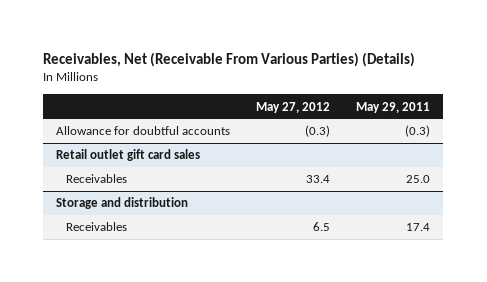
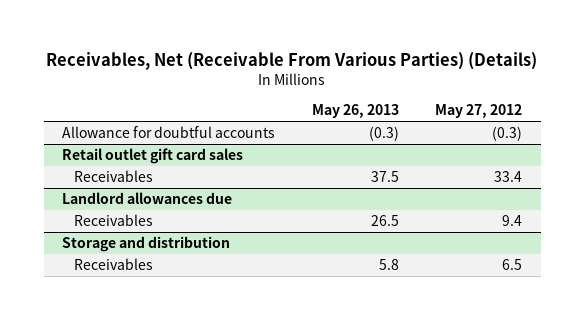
- | May 27, 2012 | May 29, 2011
+ | May 26, 2013 | May 27, 2012
+ Landlord allowances due
+ Receivables | 26.5 | 9.4

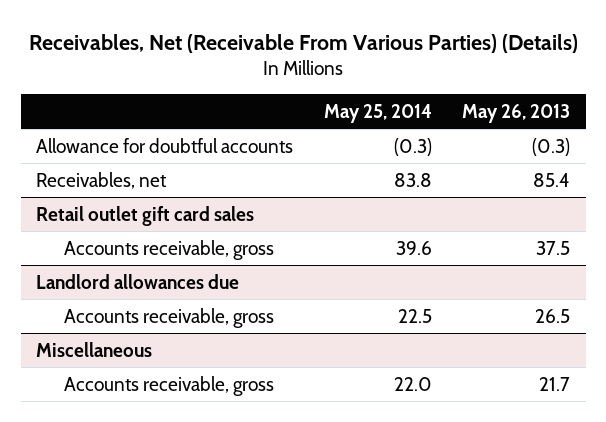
- | May 26, 2013 | May 27, 2012
+ | May 25, 2014 | May 26, 2013
+ Receivables, net | 83.8 | 85.4
@ Retail outlet gift card sales
- Receivables | 37.5 | 33.4
+ Accounts receivable, gross | 39.6 | 37.5
@ Landlord allowances due
- Receivables | 26.5 | 9.4
- Storage and distribution
- Receivables | 5.8 | 6.5
@ Landlord allowances due
+ Accounts receivable, gross | 22.5 | 26.5
+ Miscellaneous
+ Accounts receivable, gross | 22.0 | 21.7

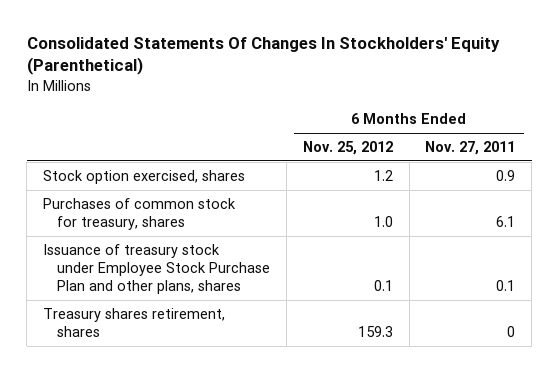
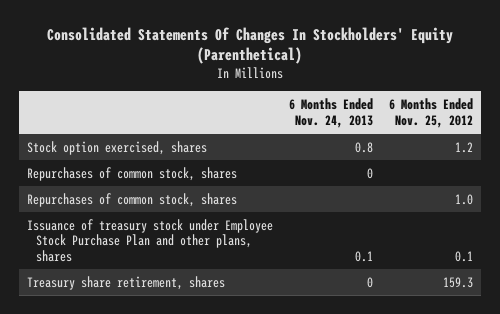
- | 6 Months Ended Nov. 25, 2012 | 6 Months Ended Nov. 27, 2011
+ | 6 Months Ended Nov. 24, 2013 | 6 Months Ended Nov. 25, 2012
- Purchases of common stock for treasury, shares | 1.0 | 6.1
+ Repurchases of common stock, shares | 0 |
+ Repurchases of common stock, shares | | 1.0
- Treasury shares retirement, shares | 159.3 | 0
+ Treasury share retirement, shares | 0 | 159.3

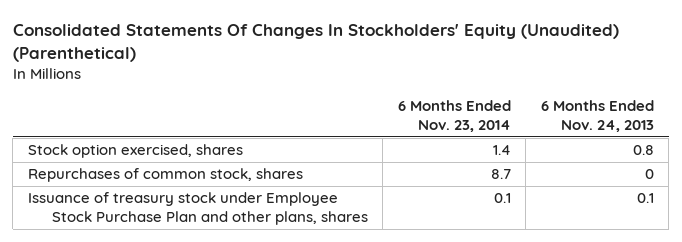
- Consolidated Statements Of Changes In Stockholders' Equity (Parenthetical)
+ Consolidated Statements Of Changes In Stockholders' Equity (Unaudited) (Parenthetical)
- | 6 Months Ended Nov. 24, 2013 | 6 Months Ended Nov. 25, 2012
+ | 6 Months Ended Nov. 23, 2014 | 6 Months Ended Nov. 24, 2013
- Repurchases of common stock, shares | | 1.0
- Treasury share retirement, shares | 0 | 159.3

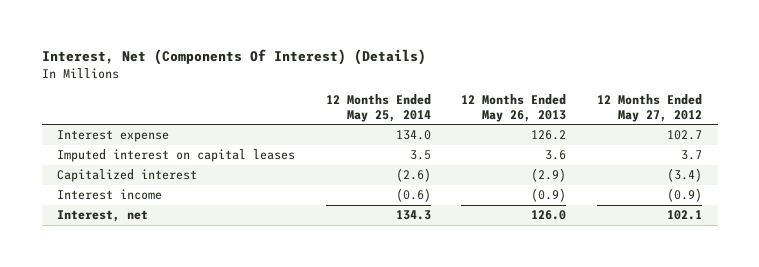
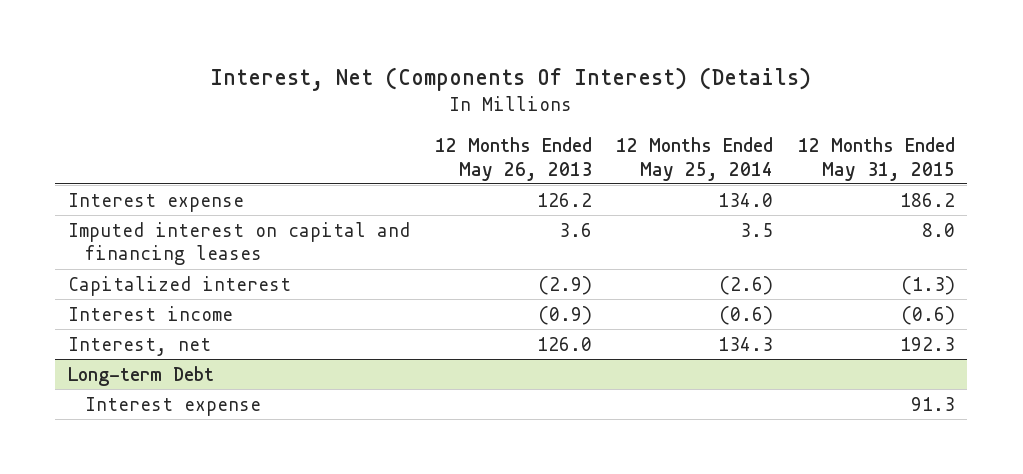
- | 12 Months Ended May 25, 2014 | 12 Months Ended May 26, 2013 | 12 Months Ended May 27, 2012
+ | 12 Months Ended May 26, 2013 | 12 Months Ended May 25, 2014 | 12 Months Ended May 31, 2015
- Imputed interest on capital leases | 3.5 | 3.6 | 3.7
+ Imputed interest on capital and financing leases | 3.6 | 3.5 | 8.0
+ Long-term Debt
+ Interest expense | | | 91.3

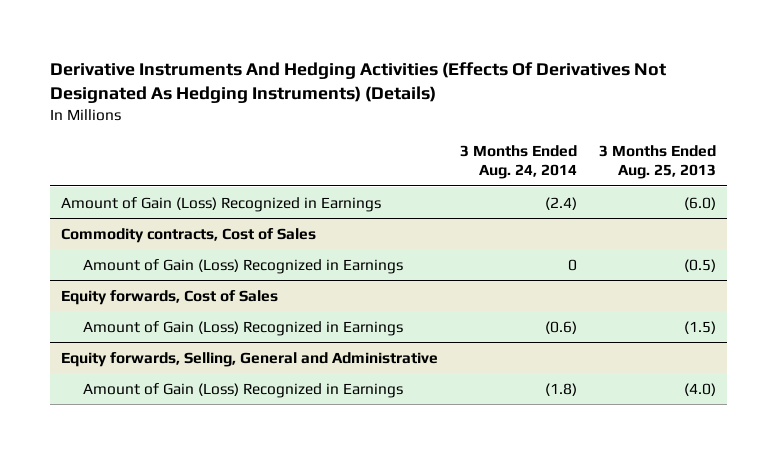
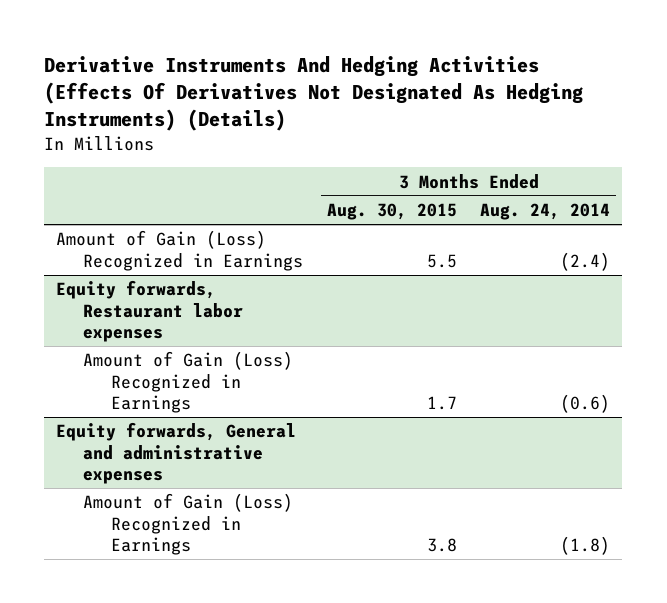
- | 3 Months Ended Aug. 24, 2014 | 3 Months Ended Aug. 25, 2013
+ | 3 Months Ended Aug. 30, 2015 | 3 Months Ended Aug. 24, 2014
- Commodity contracts, Cost of Sales
- Amount of Gain (Loss) Recognized in Earnings | 0 | (0.5)
- Equity forwards, Cost of Sales
+ Equity forwards, Restaurant labor expenses
- Equity forwards, Selling, General and Administrative
+ Equity forwards, General and administrative expenses

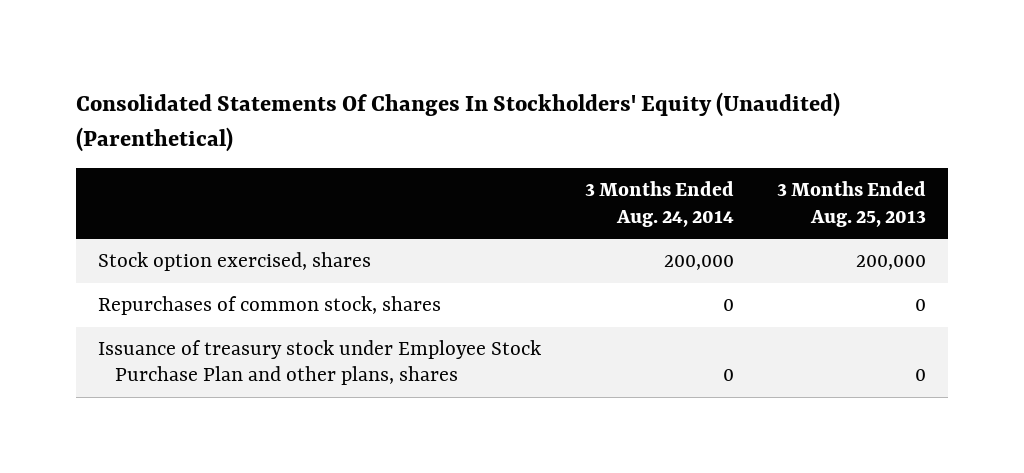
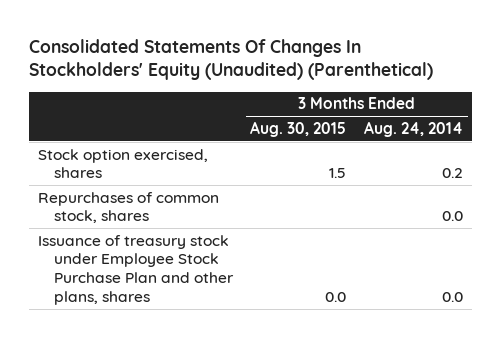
- | 3 Months Ended Aug. 24, 2014 | 3 Months Ended Aug. 25, 2013
+ | 3 Months Ended Aug. 30, 2015 | 3 Months Ended Aug. 24, 2014
- Stock option exercised, shares | 200,000 | 200,000
- Repurchases of common stock, shares | 0 | 0
- Issuance of treasury stock under Employee Stock Purchase Plan and other plans, shares | 0 | 0
+ Stock option exercised, shares | 1.5 | 0.2
+ Repurchases of common stock, shares | | 0.0
+ Issuance of treasury stock under Employee Stock Purchase Plan and other plans, shares | 0.0 | 0.0

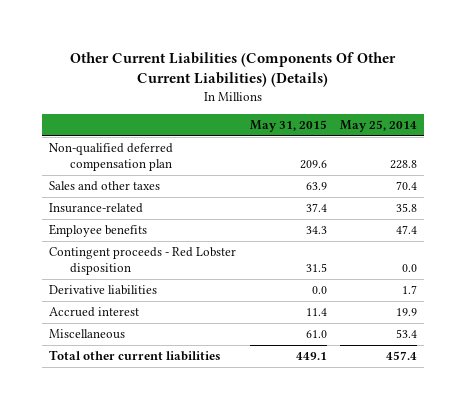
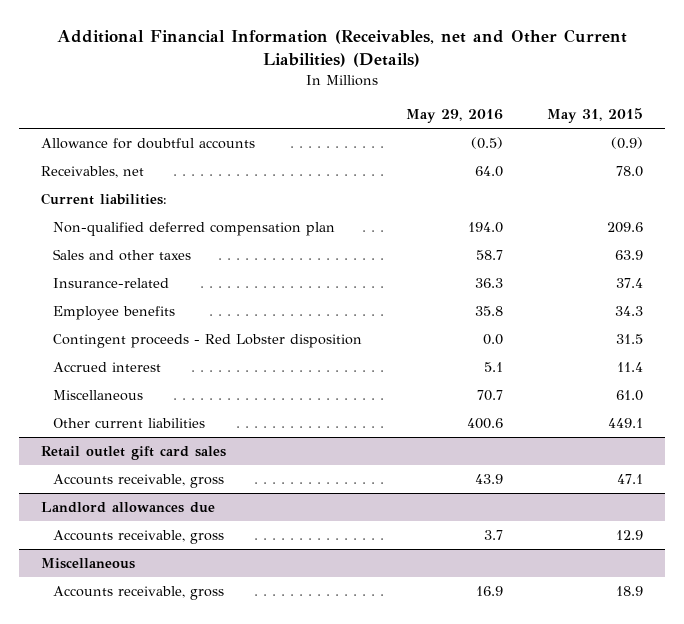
- Other Current Liabilities (Components Of Other Current Liabilities) (Details)
+ Additional Financial Information (Receivables, net and Other Current Liabilities) (Details)
- | May 31, 2015 | May 25, 2014
+ | May 29, 2016 | May 31, 2015
+ Allowance for doubtful accounts | (0.5) | (0.9)
+ Receivables, net | 64.0 | 78.0
+ Current liabilities:
- Derivative liabilities | 0.0 | 1.7
- Total other current liabilities | 449.1 | 457.4
+ Other current liabilities | 400.6 | 449.1
+ Retail outlet gift card sales
+ Accounts receivable, gross | 43.9 | 47.1
+ Landlord allowances due
+ Accounts receivable, gross | 3.7 | 12.9
+ Miscellaneous
+ Accounts receivable, gross | 16.9 | 18.9

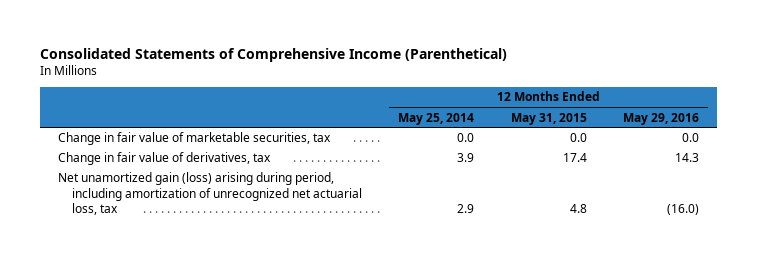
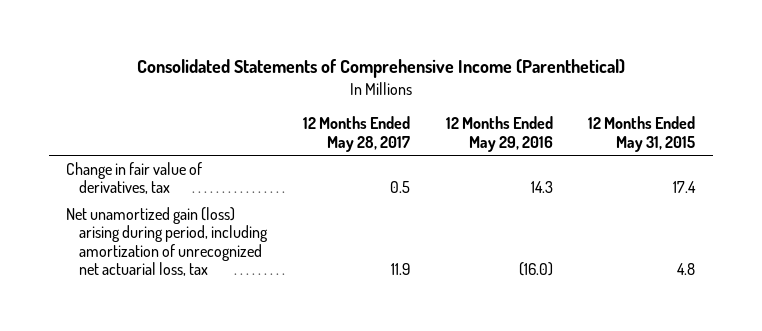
- | 12 Months Ended May 25, 2014 | 12 Months Ended May 31, 2015 | 12 Months Ended May 29, 2016
+ | 12 Months Ended May 28, 2017 | 12 Months Ended May 29, 2016 | 12 Months Ended May 31, 2015
- Change in fair value of marketable securities, tax | 0.0 | 0.0 | 0.0

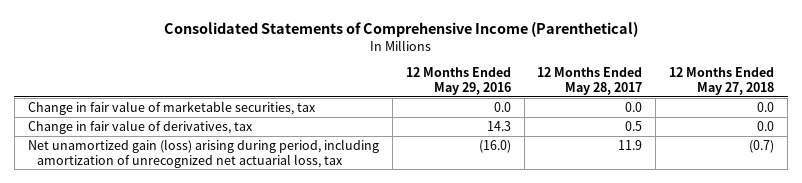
- | 12 Months Ended May 28, 2017 | 12 Months Ended May 29, 2016 | 12 Months Ended May 31, 2015
+ | 12 Months Ended May 29, 2016 | 12 Months Ended May 28, 2017 | 12 Months Ended May 27, 2018
+ Change in fair value of marketable securities, tax | 0.0 | 0.0 | 0.0

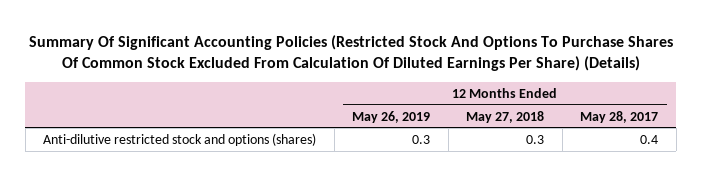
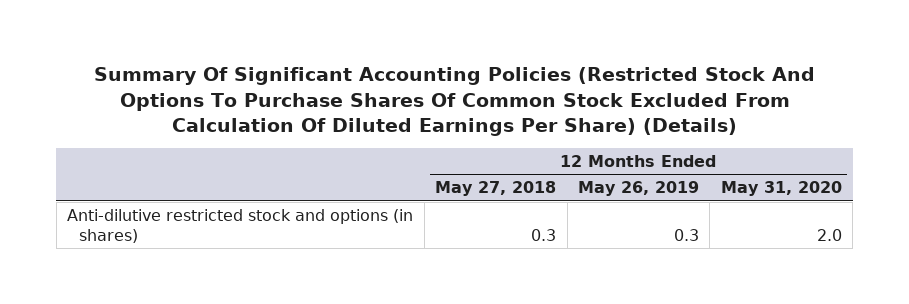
- | 12 Months Ended May 26, 2019 | 12 Months Ended May 27, 2018 | 12 Months Ended May 28, 2017
+ | 12 Months Ended May 27, 2018 | 12 Months Ended May 26, 2019 | 12 Months Ended May 31, 2020
- Anti-dilutive restricted stock and options (shares) | 0.3 | 0.3 | 0.4
+ Anti-dilutive restricted stock and options (in shares) | 0.3 | 0.3 | 2.0

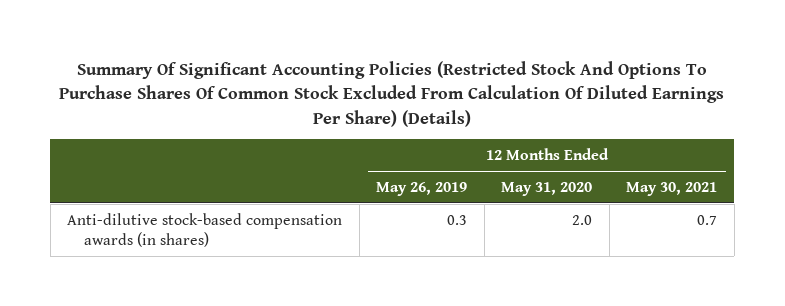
- | 12 Months Ended May 27, 2018 | 12 Months Ended May 26, 2019 | 12 Months Ended May 31, 2020
+ | 12 Months Ended May 26, 2019 | 12 Months Ended May 31, 2020 | 12 Months Ended May 30, 2021
- Anti-dilutive restricted stock and options (in shares) | 0.3 | 0.3 | 2.0
+ Anti-dilutive stock-based compensation awards (in shares) | 0.3 | 2.0 | 0.7

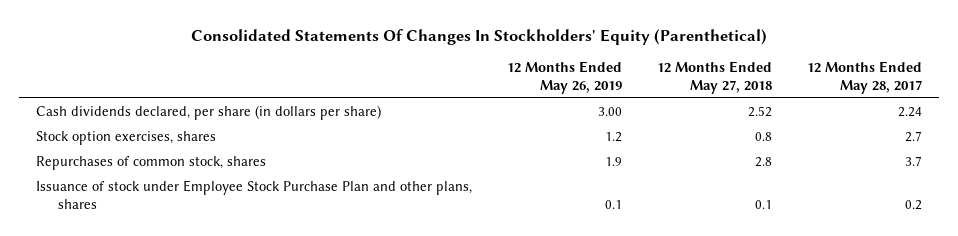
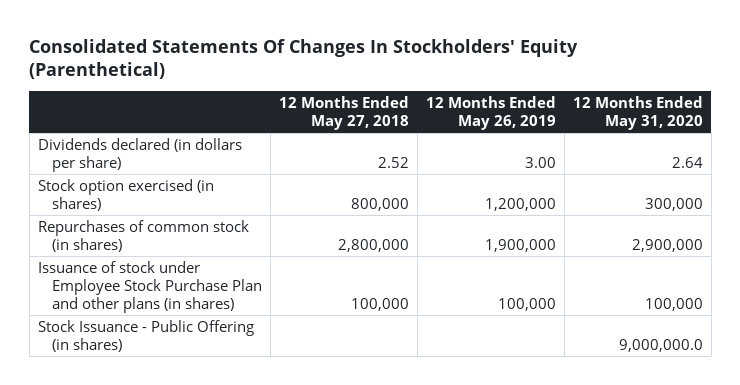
- | 12 Months Ended May 26, 2019 | 12 Months Ended May 27, 2018 | 12 Months Ended May 28, 2017
+ | 12 Months Ended May 27, 2018 | 12 Months Ended May 26, 2019 | 12 Months Ended May 31, 2020
- Cash dividends declared, per share (in dollars per share) | 3.00 | 2.52 | 2.24
- Stock option exercises, shares | 1.2 | 0.8 | 2.7
- Repurchases of common stock, shares | 1.9 | 2.8 | 3.7
- Issuance of stock under Employee Stock Purchase Plan and other plans, shares | 0.1 | 0.1 | 0.2
+ Dividends declared (in dollars per share) | 2.52 | 3.00 | 2.64
+ Stock option exercised (in shares) | 800,000 | 1,200,000 | 300,000
+ Repurchases of common stock (in shares) | 2,800,000 | 1,900,000 | 2,900,000
+ Issuance of stock under Employee Stock Purchase Plan and other plans (in shares) | 100,000 | 100,000 | 100,000
+ Stock Issuance - Public Offering (in shares) | | | 9,000,000.0

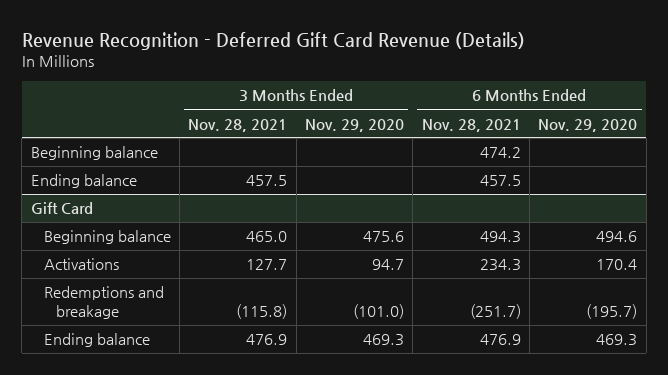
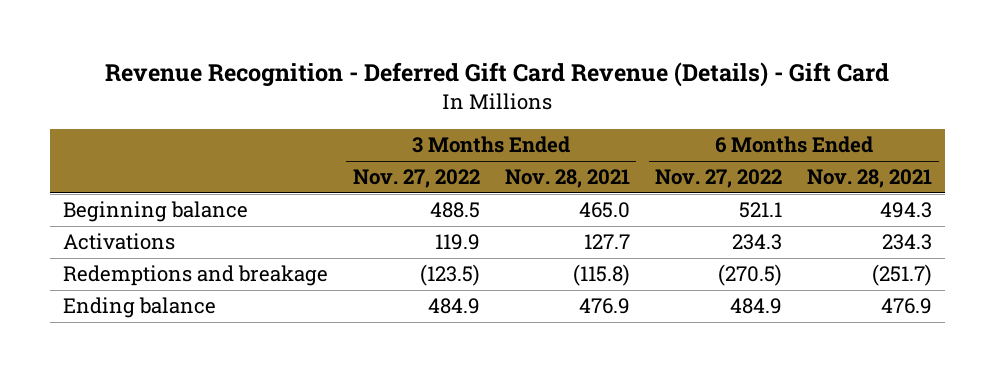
- Revenue Recognition - Deferred Gift Card Revenue (Details)
+ Revenue Recognition - Deferred Gift Card Revenue (Details) - Gift Card
- | 3 Months Ended Nov. 28, 2021 | 3 Months Ended Nov. 29, 2020 | 6 Months Ended Nov. 28, 2021 | 6 Months Ended Nov. 29, 2020
+ | 3 Months Ended Nov. 27, 2022 | 3 Months Ended Nov. 28, 2021 | 6 Months Ended Nov. 27, 2022 | 6 Months Ended Nov. 28, 2021
- Beginning balance | | | 474.2 |
- Ending balance | 457.5 | | 457.5 |
- Gift Card

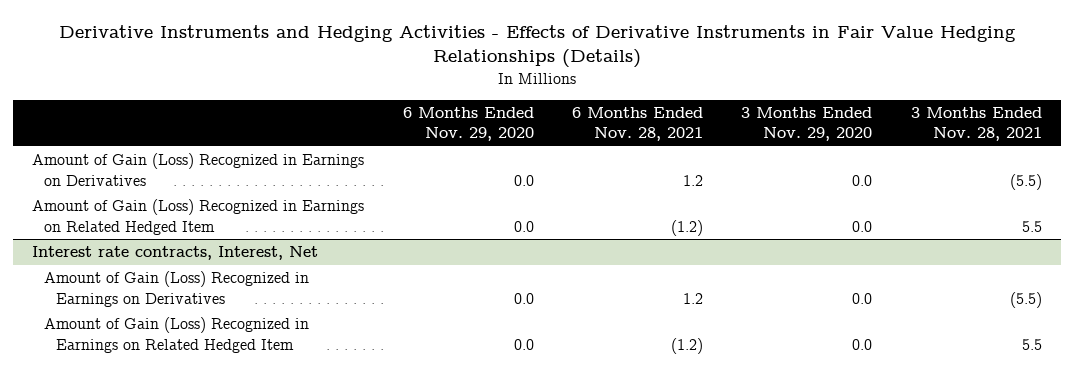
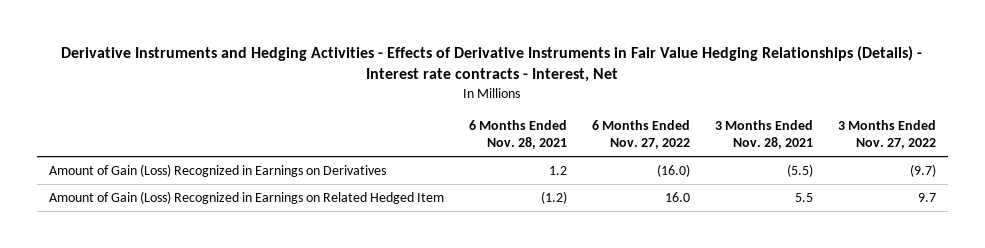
- Derivative Instruments and Hedging Activities - Effects of Derivative Instruments in Fair Value Hedging Relationships (Details)
+ Derivative Instruments and Hedging Activities - Effects of Derivative Instruments in Fair Value Hedging Relationships (Details) - Interest rate contracts - Interest, Net
- | 6 Months Ended Nov. 29, 2020 | 6 Months Ended Nov. 28, 2021 | 3 Months Ended Nov. 29, 2020 | 3 Months Ended Nov. 28, 2021
+ | 6 Months Ended Nov. 28, 2021 | 6 Months Ended Nov. 27, 2022 | 3 Months Ended Nov. 28, 2021 | 3 Months Ended Nov. 27, 2022
- Interest rate contracts, Interest, Net
- Amount of Gain (Loss) Recognized in Earnings on Derivatives | 0.0 | 1.2 | 0.0 | (5.5)
- Amount of Gain (Loss) Recognized in Earnings on Related Hedged Item | 0.0 | (1.2) | 0.0 | 5.5

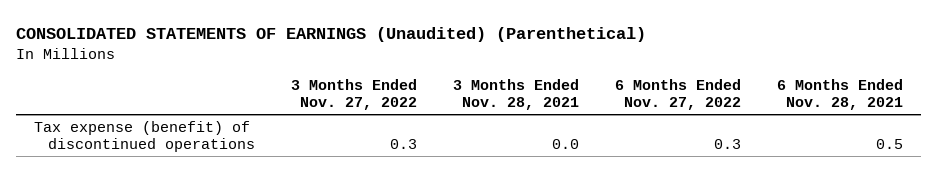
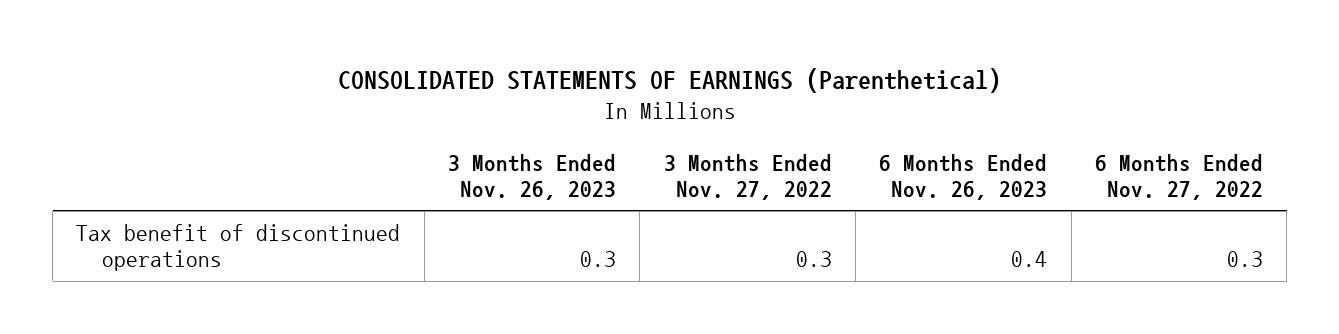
- CONSOLIDATED STATEMENTS OF EARNINGS (Unaudited) (Parenthetical)
+ CONSOLIDATED STATEMENTS OF EARNINGS (Parenthetical)
- | 3 Months Ended Nov. 27, 2022 | 3 Months Ended Nov. 28, 2021 | 6 Months Ended Nov. 27, 2022 | 6 Months Ended Nov. 28, 2021
+ | 3 Months Ended Nov. 26, 2023 | 3 Months Ended Nov. 27, 2022 | 6 Months Ended Nov. 26, 2023 | 6 Months Ended Nov. 27, 2022
- Tax expense (benefit) of discontinued operations | 0.3 | 0.0 | 0.3 | 0.5
+ Tax benefit of discontinued operations | 0.3 | 0.3 | 0.4 | 0.3

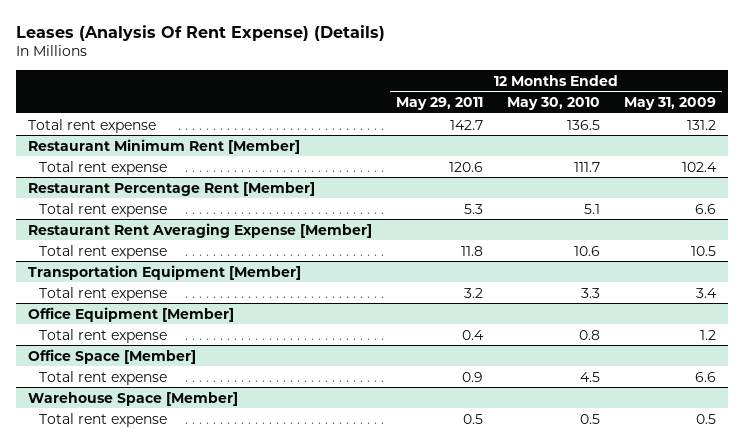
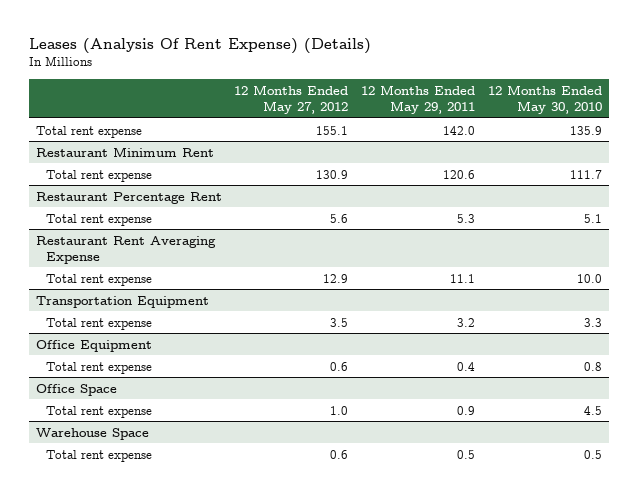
- | 12 Months Ended May 29, 2011 | 12 Months Ended May 30, 2010 | 12 Months Ended May 31, 2009
+ | 12 Months Ended May 27, 2012 | 12 Months Ended May 29, 2011 | 12 Months Ended May 30, 2010
- Total rent expense | 142.7 | 136.5 | 131.2
- Restaurant Minimum Rent [Member]
+ Total rent expense | 155.1 | 142.0 | 135.9
+ Restaurant Minimum Rent
- Restaurant Percentage Rent [Member]
+ Restaurant Percentage Rent
- Restaurant Rent Averaging Expense [Member]
- Total rent expense | 11.8 | 10.6 | 10.5
- Transportation Equipment [Member]
+ Restaurant Rent Averaging Expense
+ Total rent expense | 12.9 | 11.1 | 10.0
+ Transportation Equipment
- Office Equipment [Member]
+ Office Equipment
- Office Space [Member]
+ Office Space
- Warehouse Space [Member]
+ Warehouse Space

